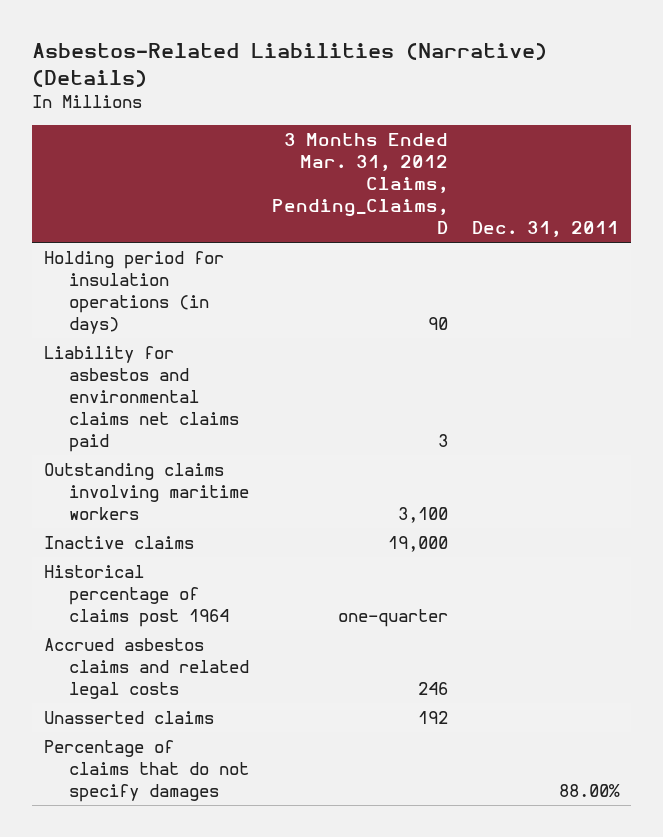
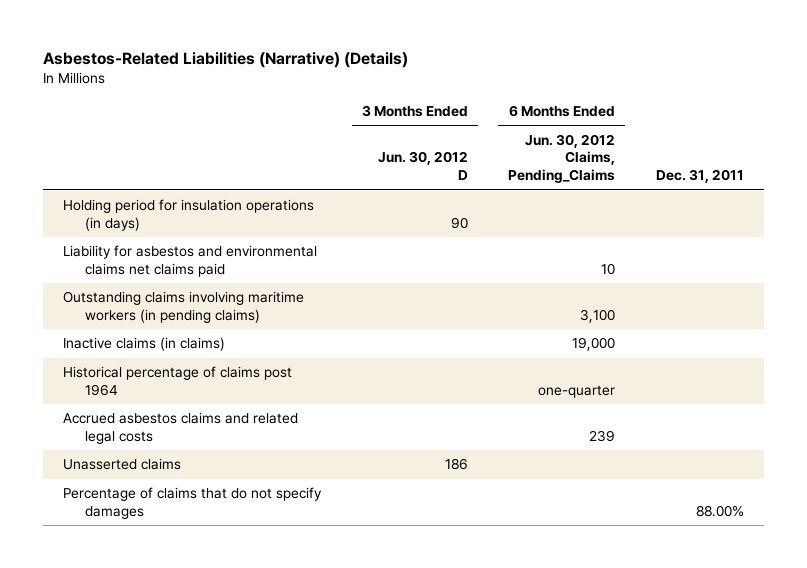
- | 3 Months Ended Mar. 31, 2012 Claims, Pending_Claims, D | Dec. 31, 2011
+ | 3 Months Ended Jun. 30, 2012 D | 6 Months Ended Jun. 30, 2012 Claims, Pending_Claims | Dec. 31, 2011
- Outstanding claims involving maritime workers | 3,100 |
- Inactive claims | 19,000 |
+ Outstanding claims involving maritime workers (in pending claims) | | 3,100 |
+ Inactive claims (in claims) | | 19,000 |

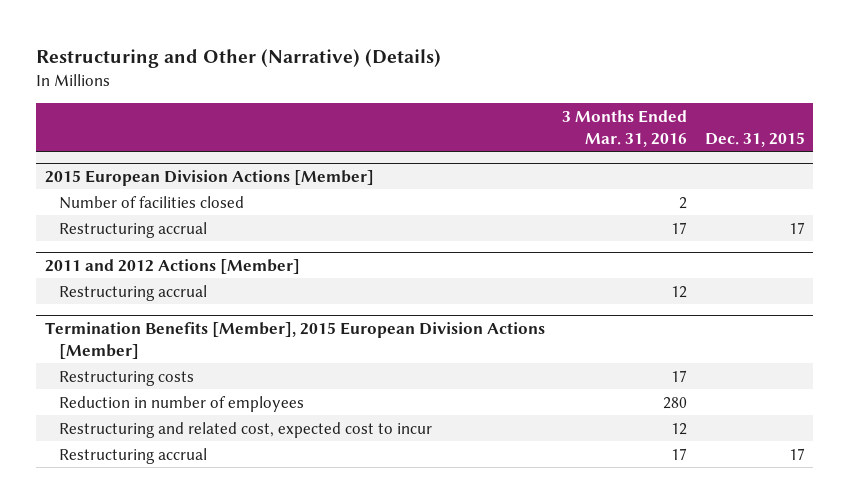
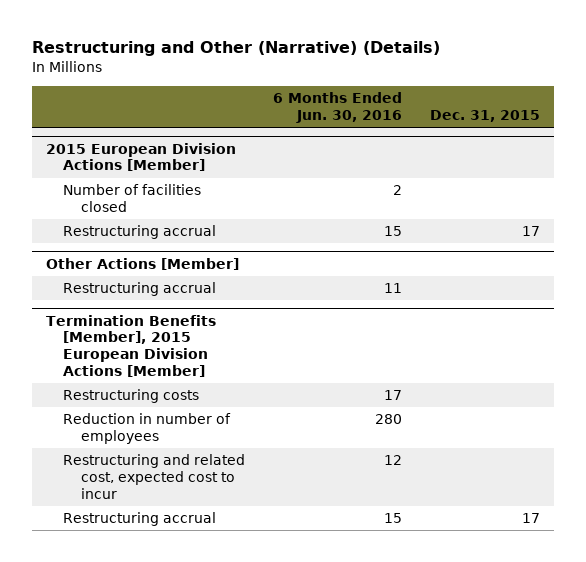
- | 3 Months Ended Mar. 31, 2016 | Dec. 31, 2015
+ | 6 Months Ended Jun. 30, 2016 | Dec. 31, 2015
- 2011 and 2012 Actions [Member]
+ Other Actions [Member]

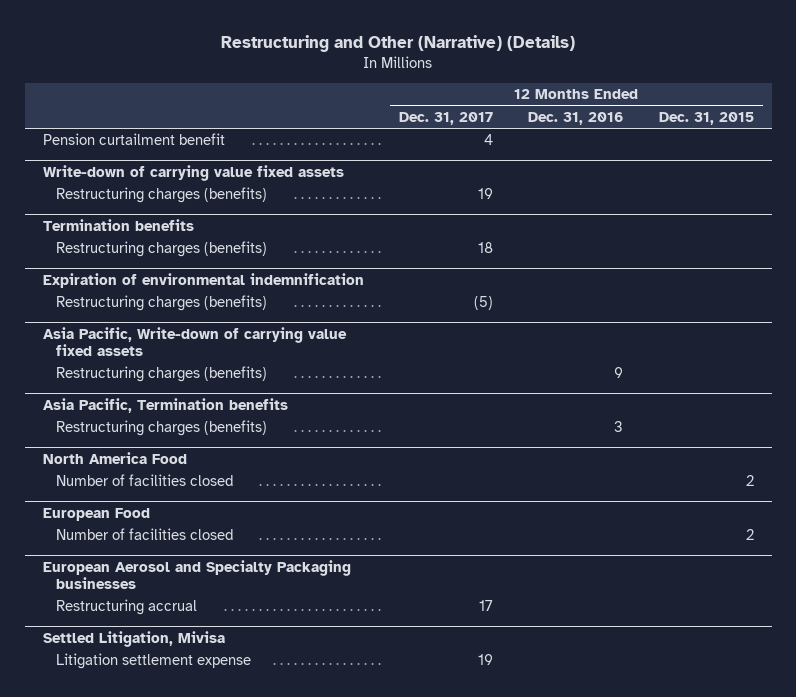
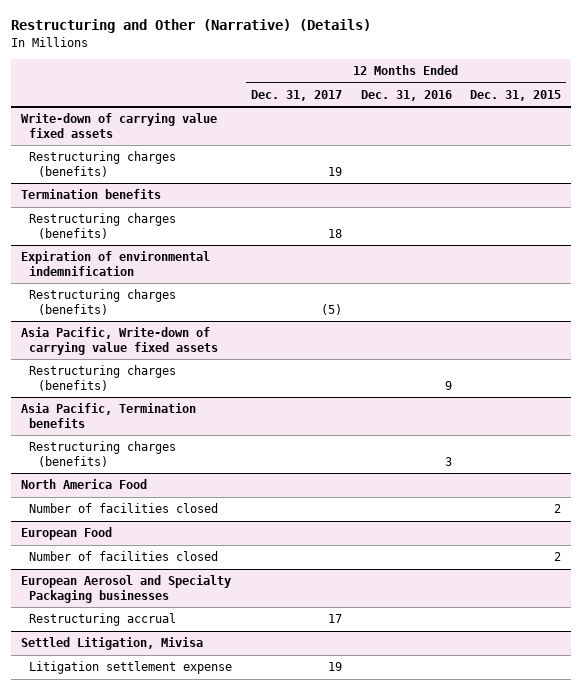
- Pension curtailment benefit | 4 | |

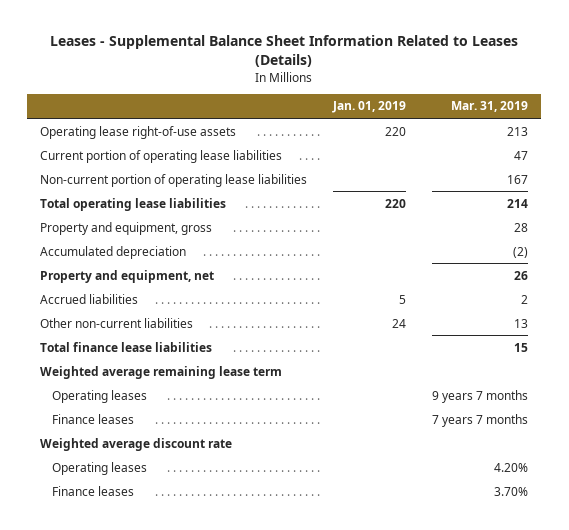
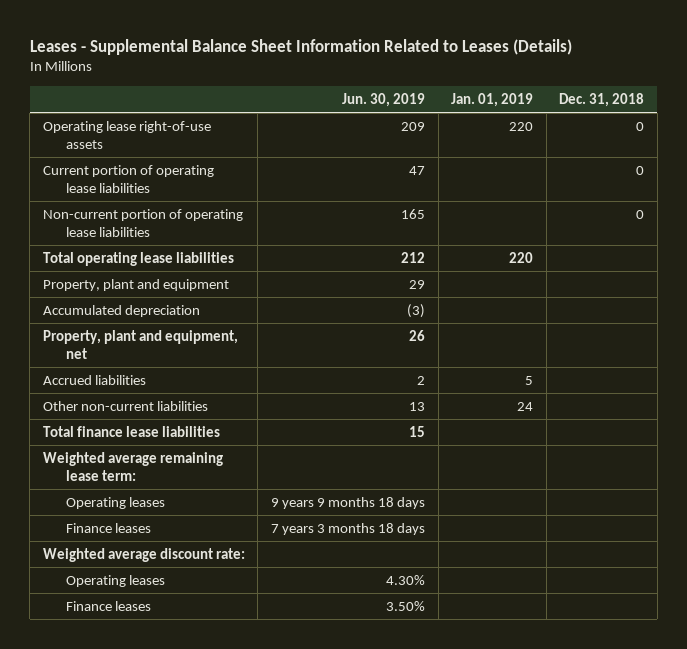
- | Jan. 01, 2019 | Mar. 31, 2019
+ | Jun. 30, 2019 | Jan. 01, 2019 | Dec. 31, 2018
- Property and equipment, gross | | 28
+ Property, plant and equipment | 29 | |
- Property and equipment, net | | 26
+ Property, plant and equipment, net | 26 | |
- Weighted average remaining lease term
+ Weighted average remaining lease term:
- Weighted average discount rate
+ Weighted average discount rate:

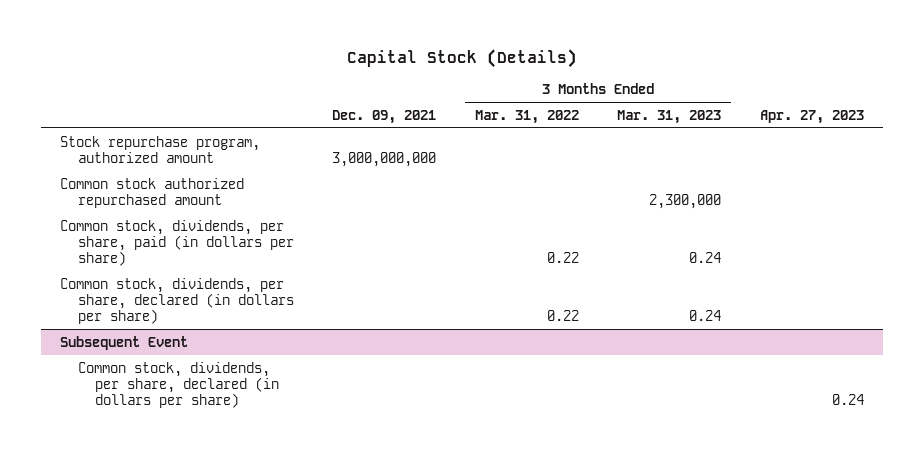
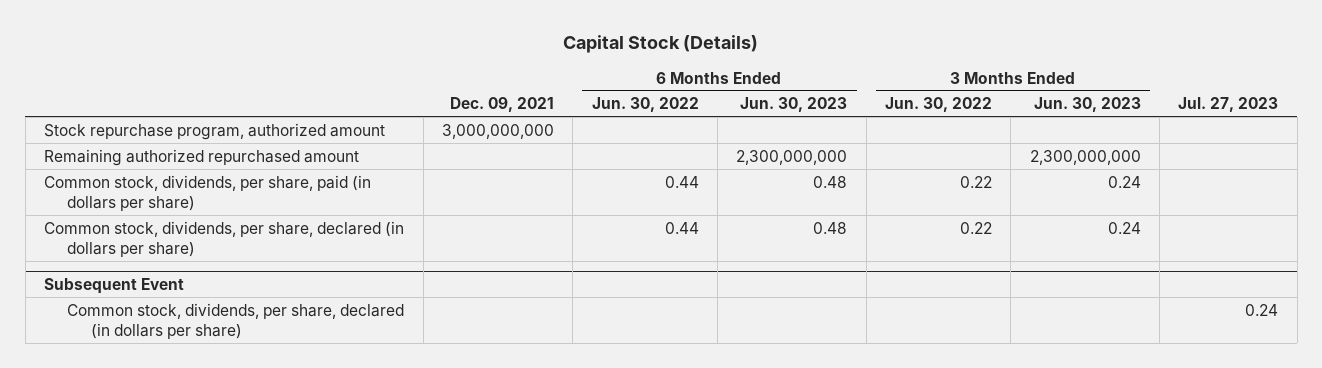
- | Dec. 09, 2021 | 3 Months Ended Mar. 31, 2022 | 3 Months Ended Mar. 31, 2023 | Apr. 27, 2023
+ | Dec. 09, 2021 | 6 Months Ended Jun. 30, 2022 | 6 Months Ended Jun. 30, 2023 | 3 Months Ended Jun. 30, 2022 | 3 Months Ended Jun. 30, 2023 | Jul. 27, 2023
- Common stock authorized repurchased amount | | | 2,300,000 |
+ Remaining authorized repurchased amount | | | 2,300,000,000 | | 2,300,000,000 |

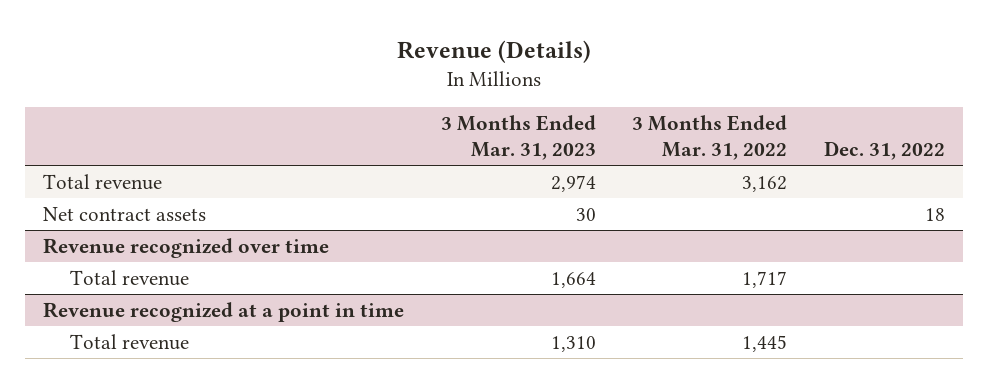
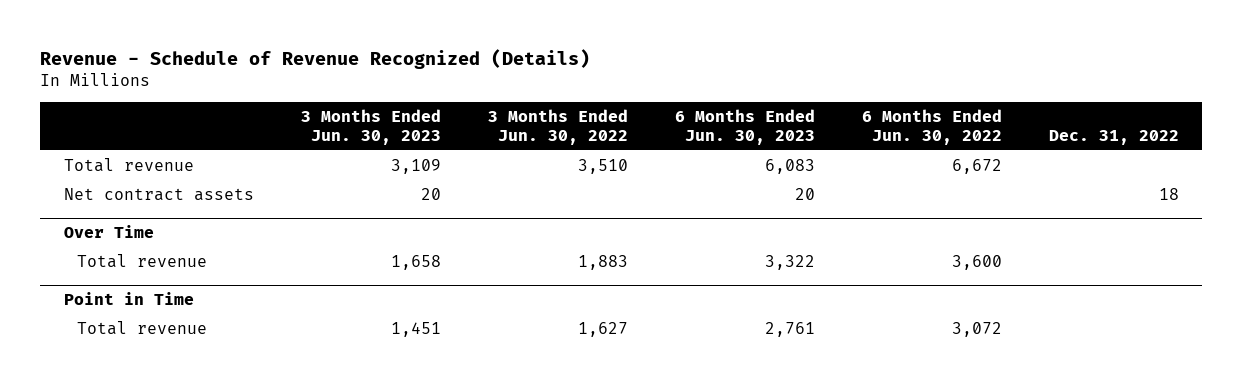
- Revenue (Details)
+ Revenue - Schedule of Revenue Recognized (Details)
- | 3 Months Ended Mar. 31, 2023 | 3 Months Ended Mar. 31, 2022 | Dec. 31, 2022
+ | 3 Months Ended Jun. 30, 2023 | 3 Months Ended Jun. 30, 2022 | 6 Months Ended Jun. 30, 2023 | 6 Months Ended Jun. 30, 2022 | Dec. 31, 2022
- Revenue recognized over time
+ Over Time
- Revenue recognized at a point in time
+ Point in Time

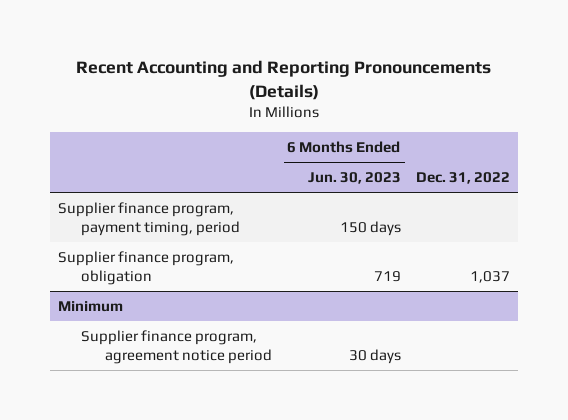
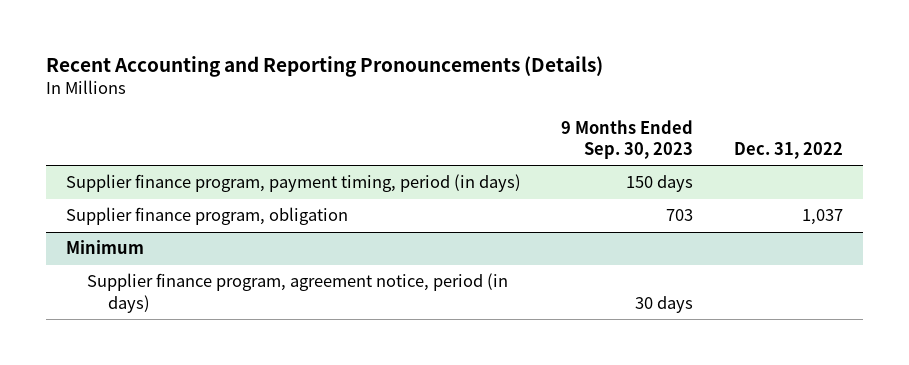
- | 6 Months Ended Jun. 30, 2023 | Dec. 31, 2022
+ | 9 Months Ended Sep. 30, 2023 | Dec. 31, 2022
- Supplier finance program, payment timing, period | 150 days |
+ Supplier finance program, payment timing, period (in days) | 150 days |
@ Minimum
- Supplier finance program, agreement notice period | 30 days |
+ Supplier finance program, agreement notice, period (in days) | 30 days |

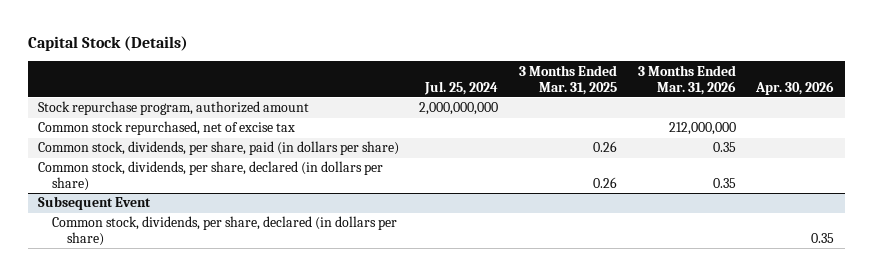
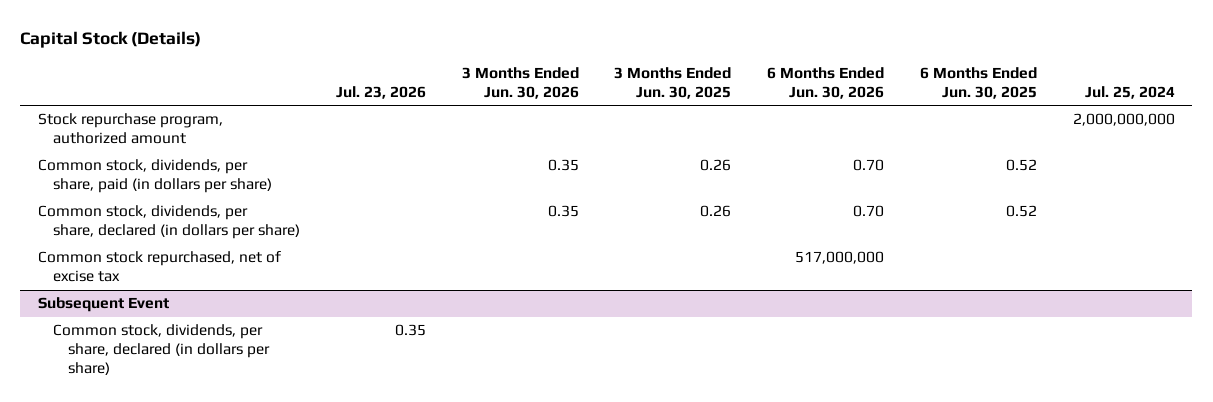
- | Jul. 25, 2024 | 3 Months Ended Mar. 31, 2025 | 3 Months Ended Mar. 31, 2026 | Apr. 30, 2026
+ | Jul. 23, 2026 | 3 Months Ended Jun. 30, 2026 | 3 Months Ended Jun. 30, 2025 | 6 Months Ended Jun. 30, 2026 | 6 Months Ended Jun. 30, 2025 | Jul. 25, 2024
moved down: Common stock repurchased, net of excise tax | | | | 517,000,000 | |

